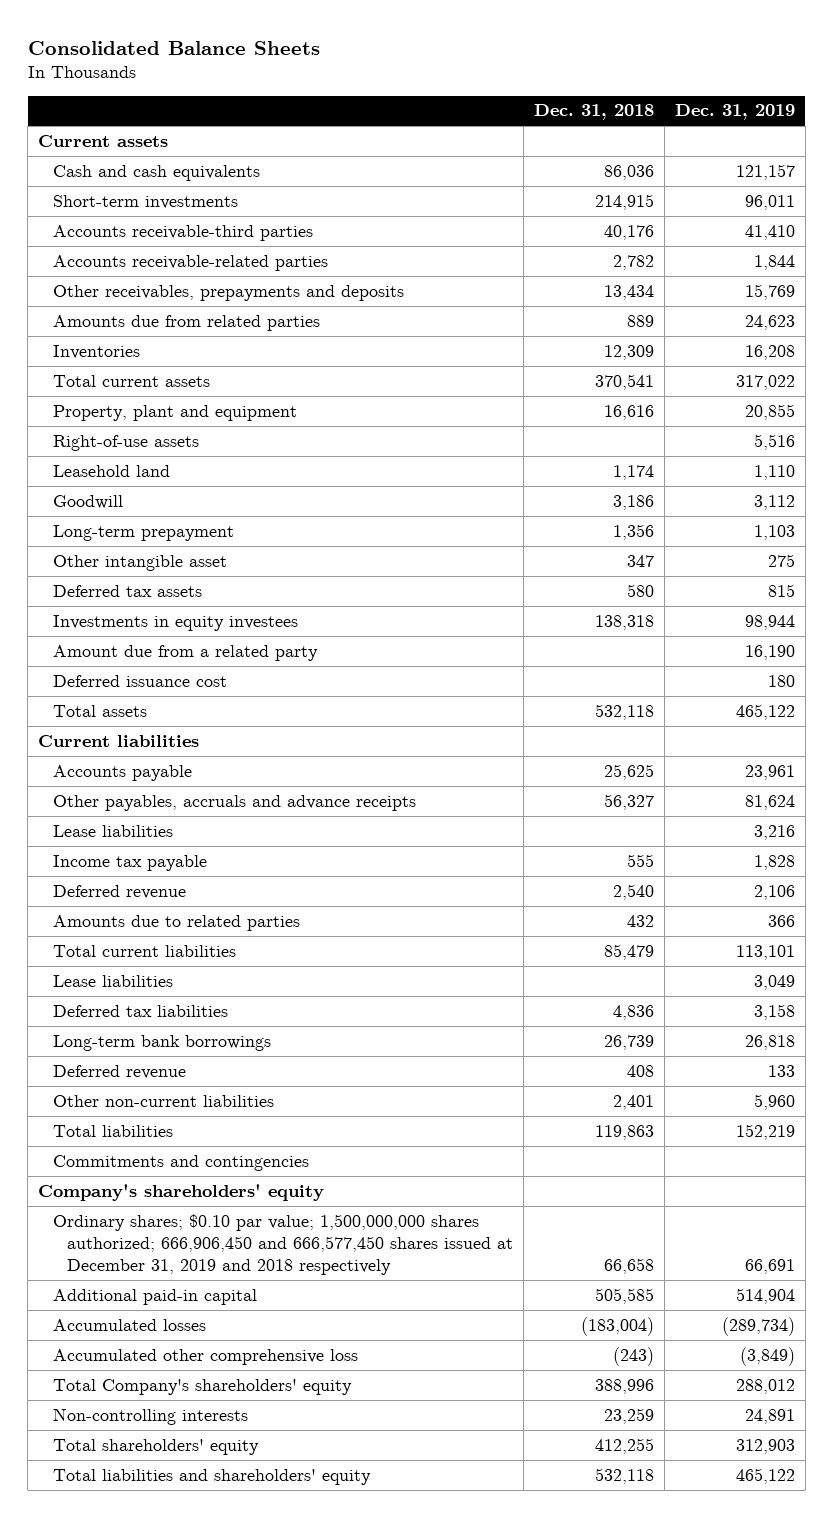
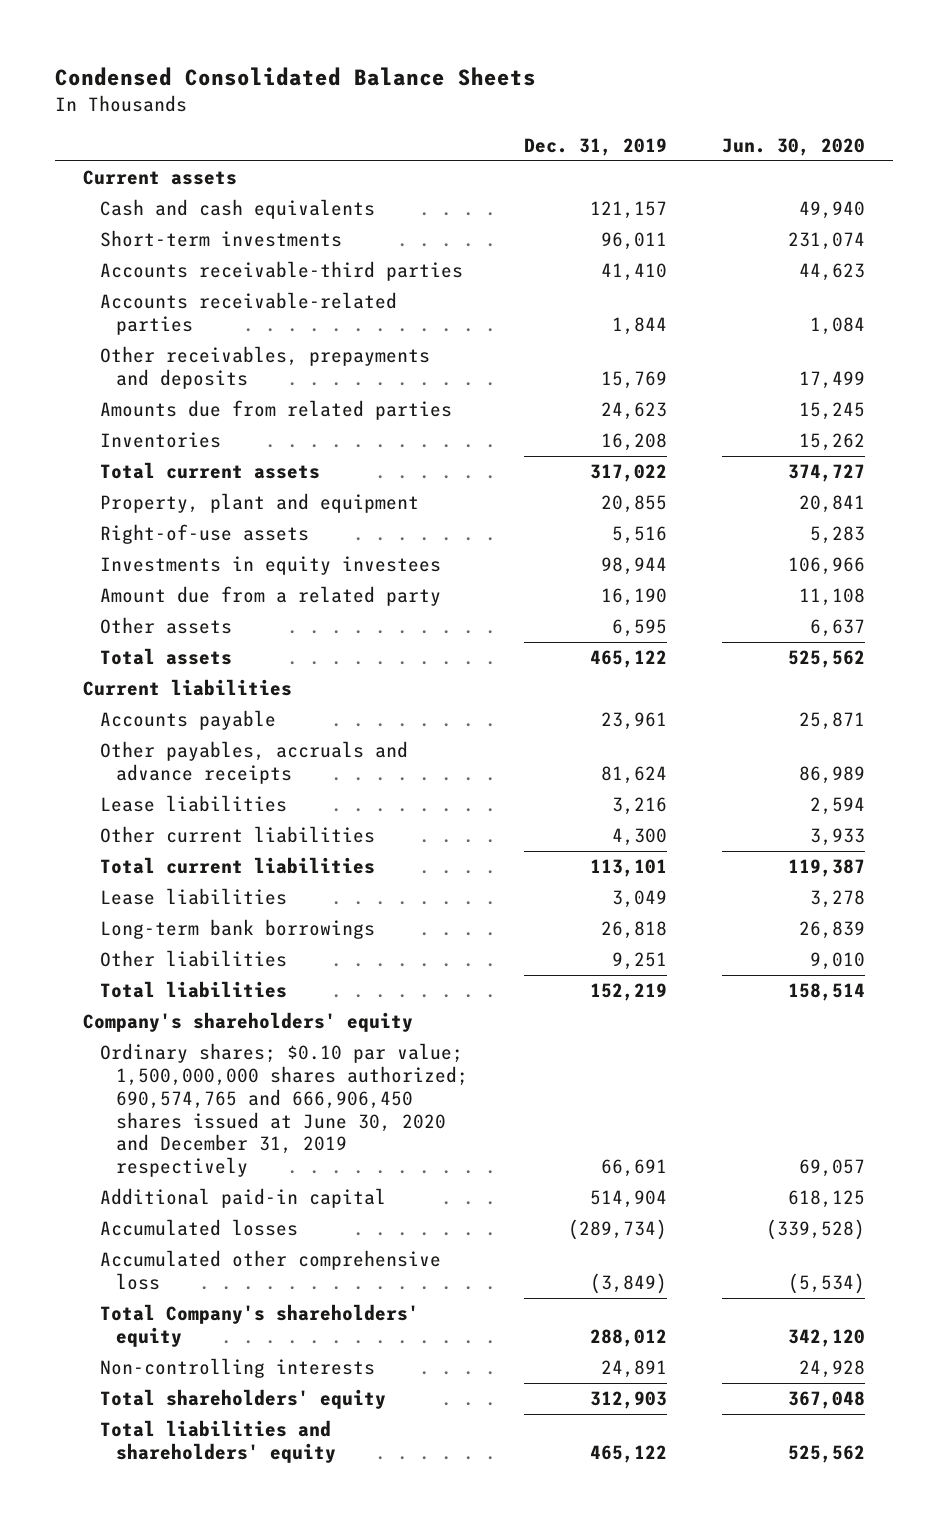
- Consolidated Balance Sheets
+ Condensed Consolidated Balance Sheets
- | Dec. 31, 2018 | Dec. 31, 2019
+ | Dec. 31, 2019 | Jun. 30, 2020
- Leasehold land | 1,174 | 1,110
- Goodwill | 3,186 | 3,112
- Long-term prepayment | 1,356 | 1,103
- Other intangible asset | 347 | 275
- Deferred tax assets | 580 | 815
- Deferred issuance cost | | 180
+ Other assets | 6,595 | 6,637
- Income tax payable | 555 | 1,828
- Deferred revenue | 2,540 | 2,106
- Amounts due to related parties | 432 | 366
+ Other current liabilities | 4,300 | 3,933
- Deferred tax liabilities | 4,836 | 3,158
- Deferred revenue | 408 | 133
- Other non-current liabilities | 2,401 | 5,960
+ Other liabilities | 9,251 | 9,010
- Commitments and contingencies
- Ordinary shares; $0.10 par value; 1,500,000,000 shares authorized; 666,906,450 and 666,577,450 shares issued at December 31, 2019 and 2018 respectively | 66,658 | 66,691
+ Ordinary shares; $0.10 par value; 1,500,000,000 shares authorized; 690,574,765 and 666,906,450 shares issued at June 30, 2020 and December 31, 2019 respectively | 66,691 | 69,057

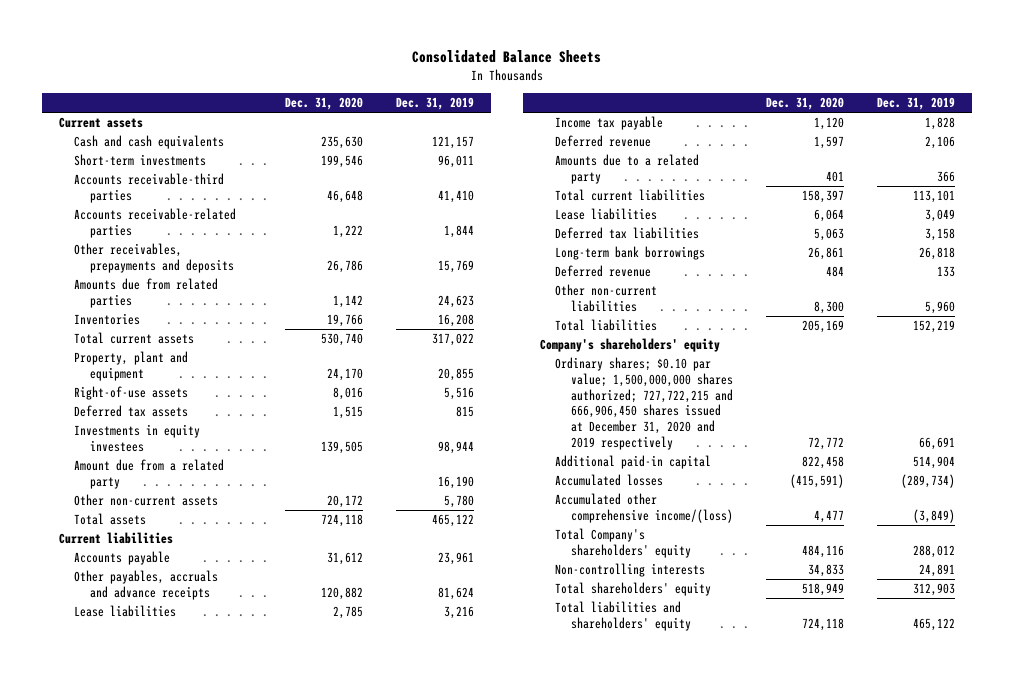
- Condensed Consolidated Balance Sheets
+ Consolidated Balance Sheets
- | Dec. 31, 2019 | Jun. 30, 2020
+ | Dec. 31, 2020 | Dec. 31, 2019
+ Deferred tax assets | 1,515 | 815
- Other assets | 6,595 | 6,637
+ Other non-current assets | 20,172 | 5,780
- Other current liabilities | 4,300 | 3,933
+ Income tax payable | 1,120 | 1,828
+ Deferred revenue | 1,597 | 2,106
+ Amounts due to a related party | 401 | 366
+ Deferred tax liabilities | 5,063 | 3,158
- Other liabilities | 9,251 | 9,010
+ Deferred revenue | 484 | 133
+ Other non-current liabilities | 8,300 | 5,960
- Ordinary shares; $0.10 par value; 1,500,000,000 shares authorized; 690,574,765 and 666,906,450 shares issued at June 30, 2020 and December 31, 2019 respectively | 66,691 | 69,057
+ Ordinary shares; $0.10 par value; 1,500,000,000 shares authorized; 727,722,215 and 666,906,450 shares issued at December 31, 2020 and 2019 respectively | 72,772 | 66,691
- Accumulated other comprehensive loss | (3,849) | (5,534)
+ Accumulated other comprehensive income/(loss) | 4,477 | (3,849)

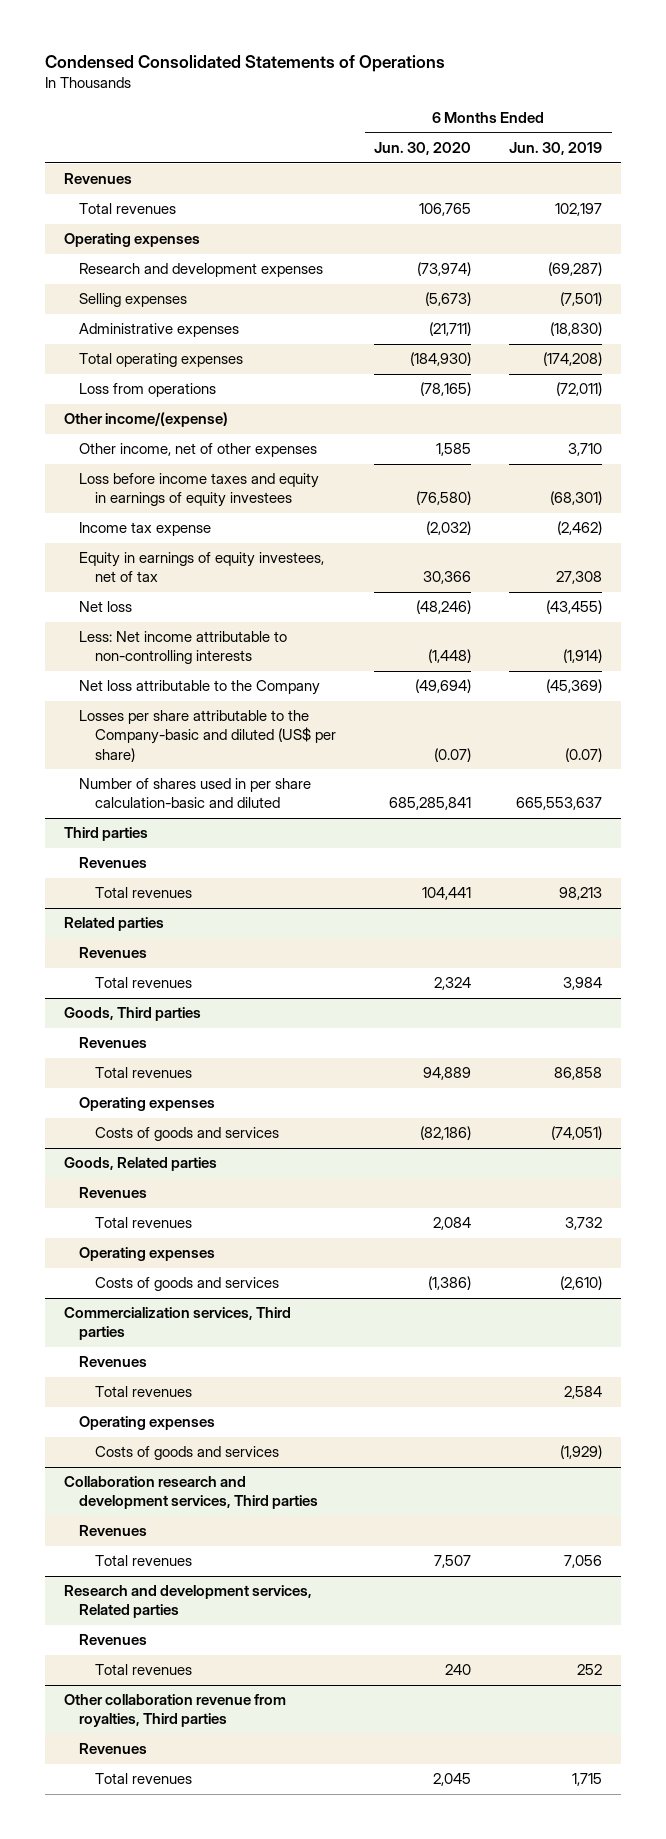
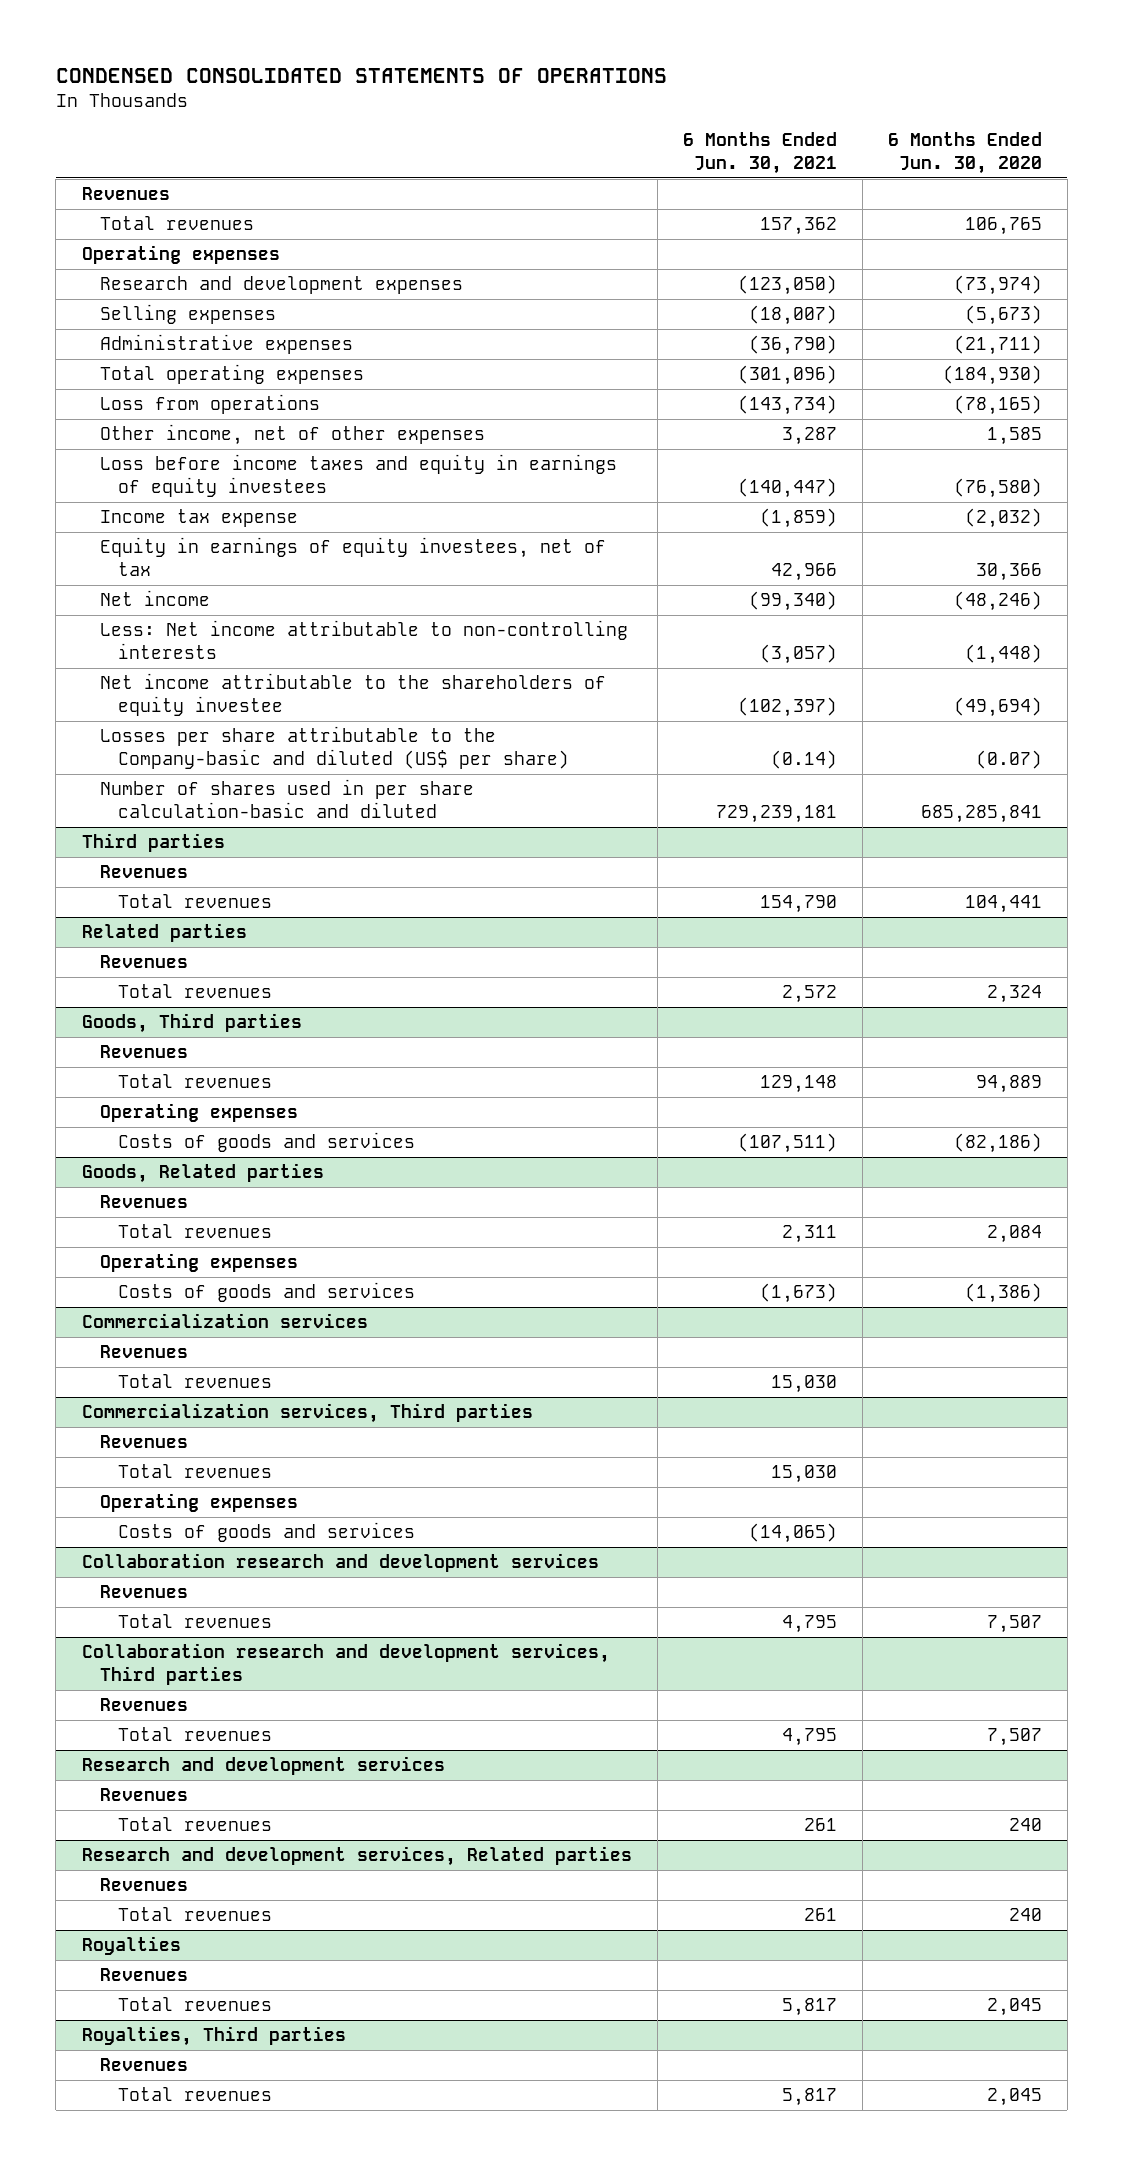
- Condensed Consolidated Statements of Operations
+ CONDENSED CONSOLIDATED STATEMENTS OF OPERATIONS
- | 6 Months Ended Jun. 30, 2020 | 6 Months Ended Jun. 30, 2019
+ | 6 Months Ended Jun. 30, 2021 | 6 Months Ended Jun. 30, 2020
- Other income/(expense)
- Net loss | (48,246) | (43,455)
+ Net income | (99,340) | (48,246)
- Net loss attributable to the Company | (49,694) | (45,369)
+ Net income attributable to the shareholders of equity investee | (102,397) | (49,694)
+ Commercialization services
+ Revenues
+ Total revenues | 15,030 |
+ Collaboration research and development services
+ Revenues
+ Total revenues | 4,795 | 7,507
+ Research and development services
+ Revenues
+ Total revenues | 261 | 240
- Other collaboration revenue from royalties, Third parties
+ Royalties
+ Royalties, Third parties
+ Revenues
+ Total revenues | 5,817 | 2,045

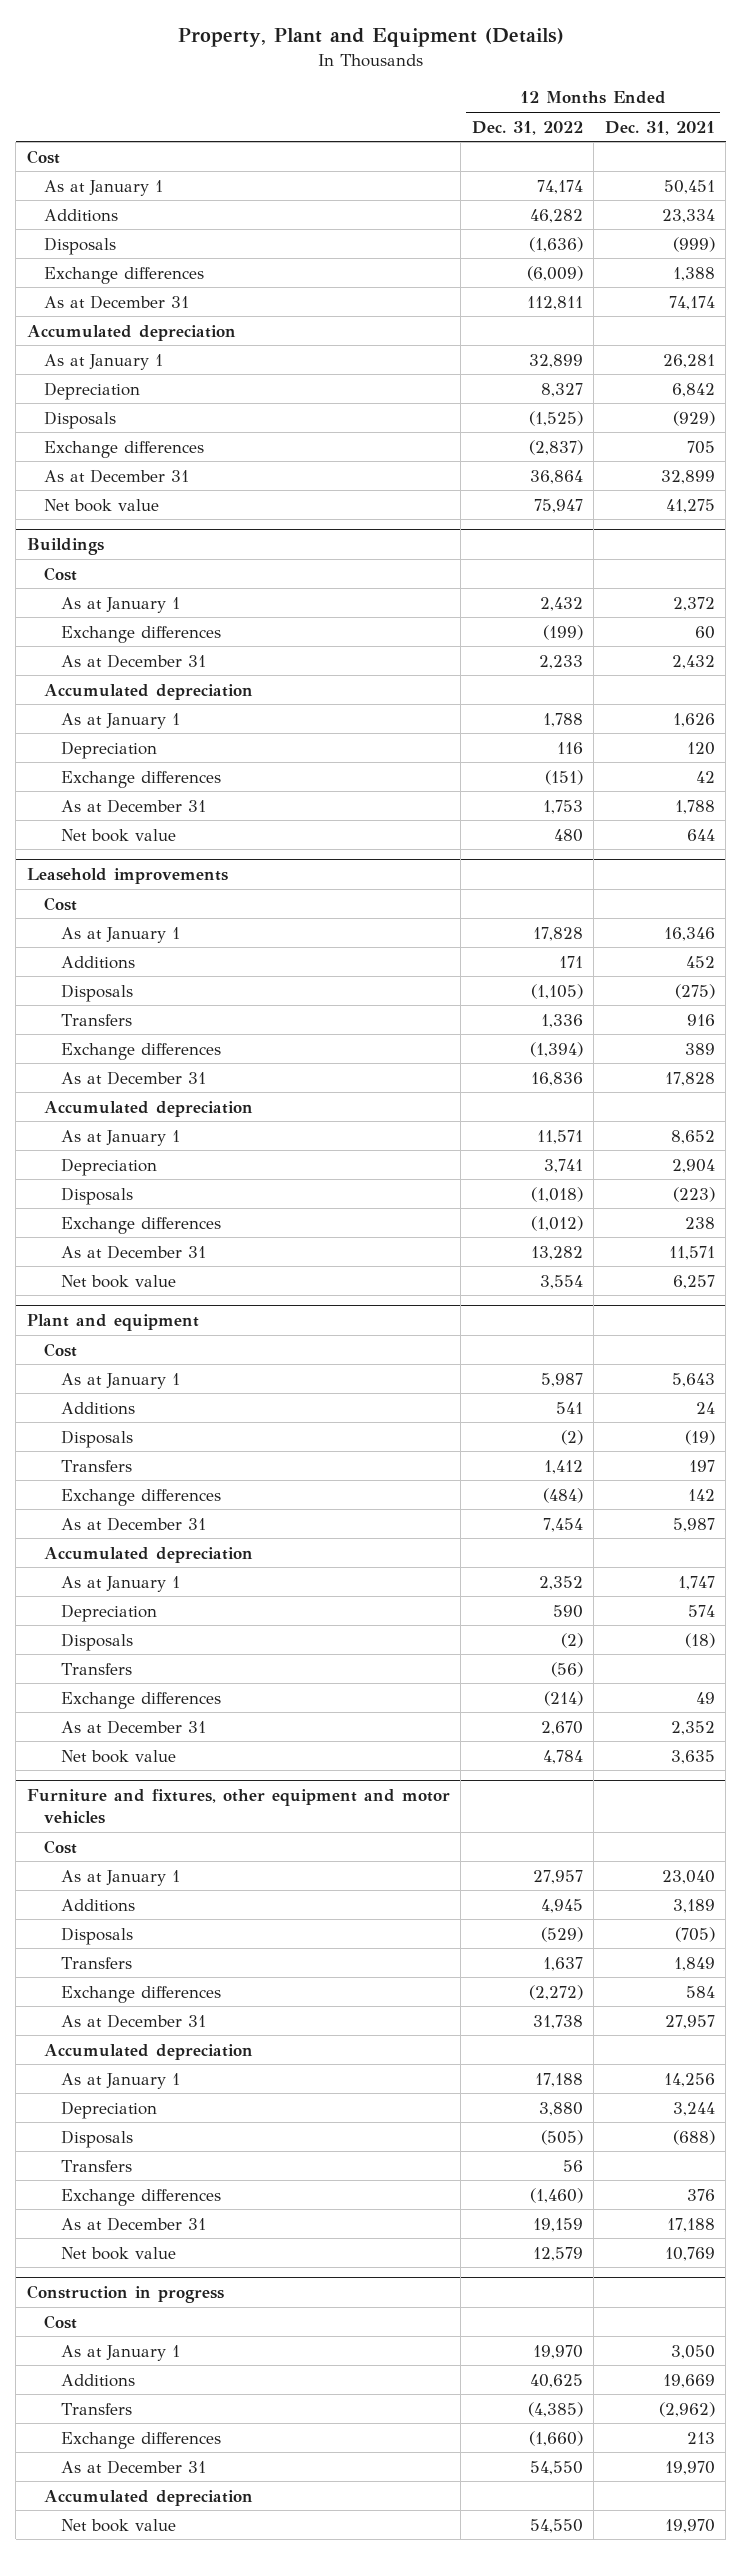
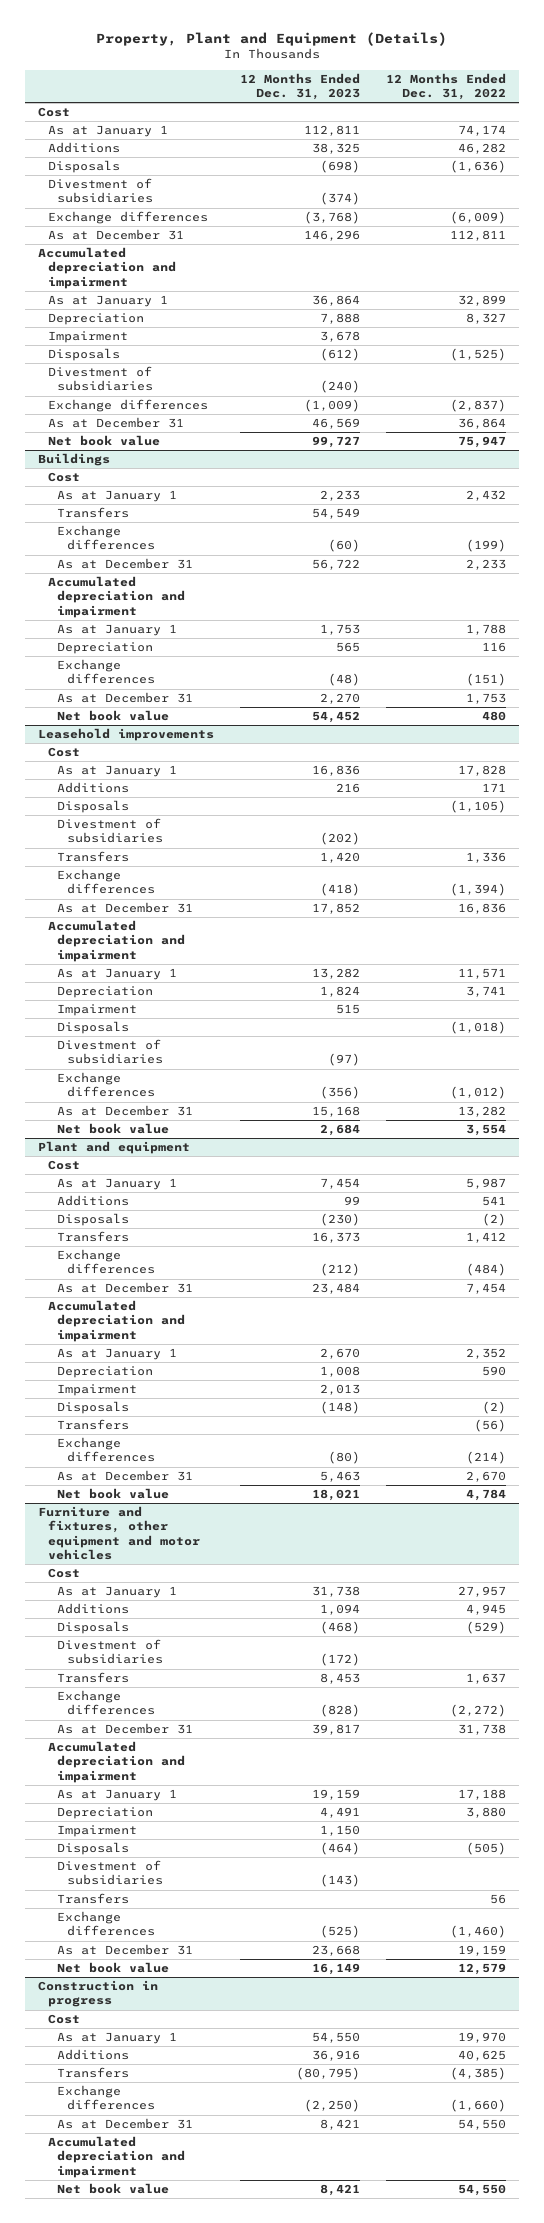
- | 12 Months Ended Dec. 31, 2022 | 12 Months Ended Dec. 31, 2021
+ | 12 Months Ended Dec. 31, 2023 | 12 Months Ended Dec. 31, 2022
+ Divestment of subsidiaries | (374) |
- Accumulated depreciation
+ Accumulated depreciation and impairment
+ Impairment | 3,678 |
+ Divestment of subsidiaries | (240) |
@ Buildings
+ Transfers | 54,549 |
- Accumulated depreciation
+ Accumulated depreciation and impairment
@ Leasehold improvements
+ Divestment of subsidiaries | (202) |
- Accumulated depreciation
+ Accumulated depreciation and impairment
+ Impairment | 515 |
+ Divestment of subsidiaries | (97) |
@ Plant and equipment
- Accumulated depreciation
+ Accumulated depreciation and impairment
+ Impairment | 2,013 |
@ Furniture and fixtures, other equipment and motor vehicles
+ Divestment of subsidiaries | (172) |
- Accumulated depreciation
+ Accumulated depreciation and impairment
+ Impairment | 1,150 |
+ Divestment of subsidiaries | (143) |
@ Construction in progress
- Accumulated depreciation
+ Accumulated depreciation and impairment

